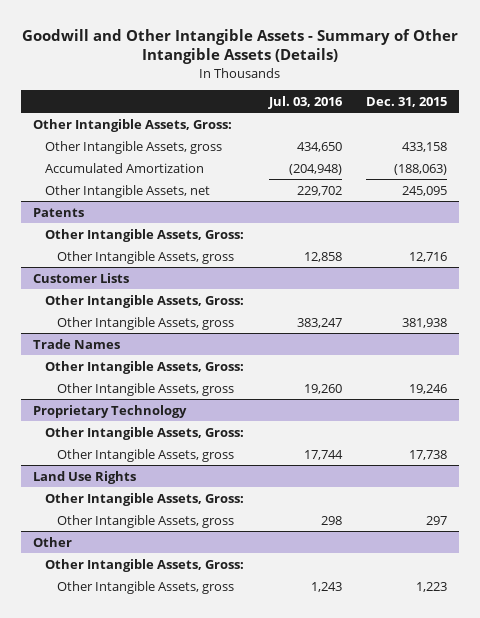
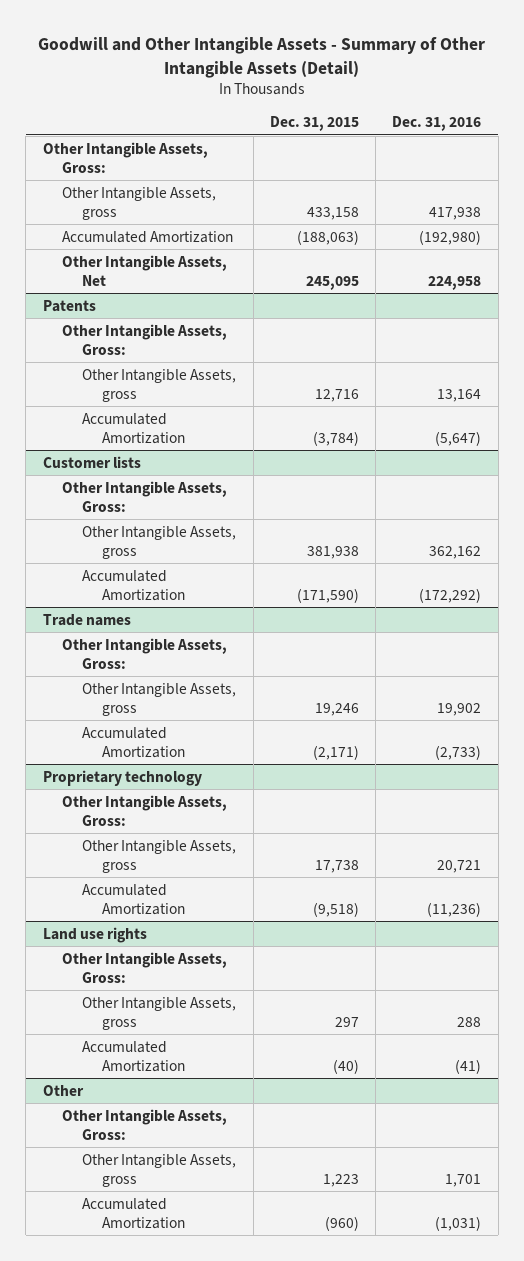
- Goodwill and Other Intangible Assets - Summary of Other Intangible Assets (Details)
+ Goodwill and Other Intangible Assets - Summary of Other Intangible Assets (Detail)
- | Jul. 03, 2016 | Dec. 31, 2015
+ | Dec. 31, 2015 | Dec. 31, 2016
- Other Intangible Assets, net | 229,702 | 245,095
+ Other Intangible Assets, Net | 245,095 | 224,958
- Customer Lists
@ Patents
+ Accumulated Amortization | (3,784) | (5,647)
+ Customer lists
- Trade Names
+ Accumulated Amortization | (171,590) | (172,292)
+ Trade names
- Proprietary Technology
+ Accumulated Amortization | (2,171) | (2,733)
+ Proprietary technology
- Land Use Rights
+ Accumulated Amortization | (9,518) | (11,236)
+ Land use rights
+ Accumulated Amortization | (40) | (41)
@ Other
+ Accumulated Amortization | (960) | (1,031)

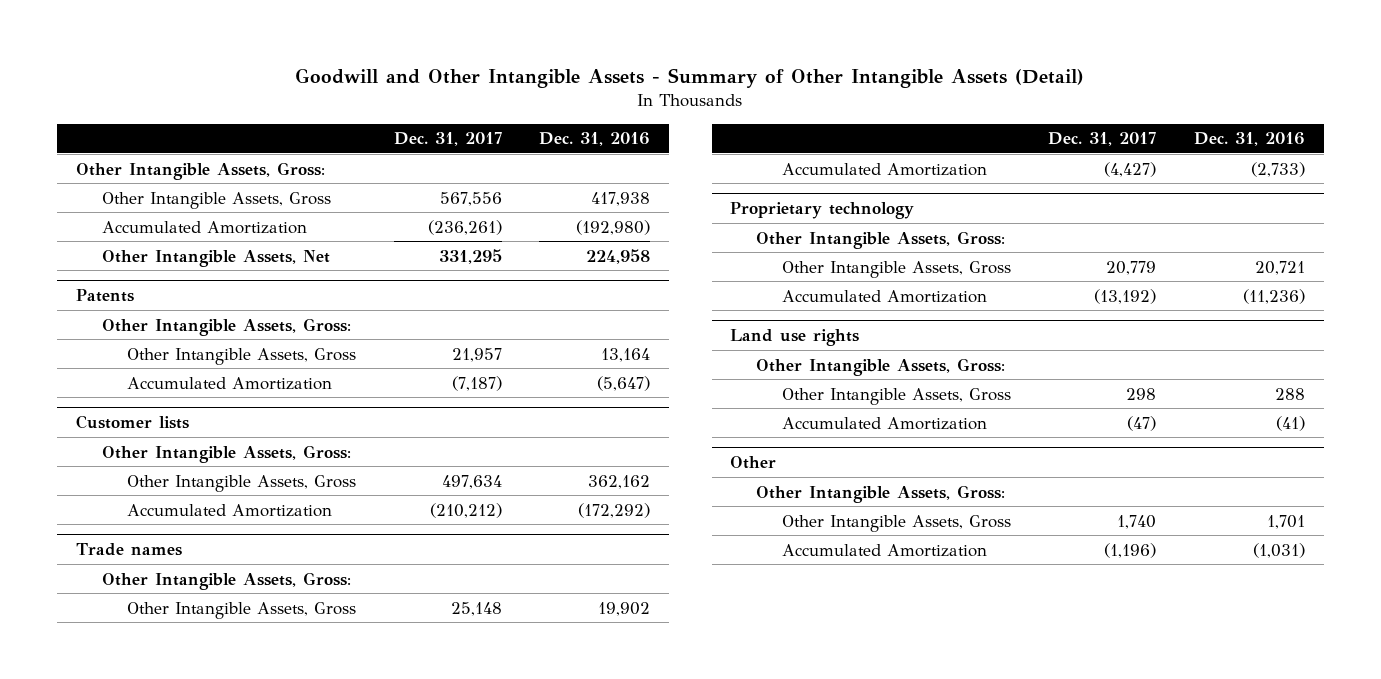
- | Dec. 31, 2015 | Dec. 31, 2016
+ | Dec. 31, 2017 | Dec. 31, 2016
- Other Intangible Assets, gross | 433,158 | 417,938
+ Other Intangible Assets, Gross | 567,556 | 417,938
@ Patents
- Other Intangible Assets, gross | 12,716 | 13,164
+ Other Intangible Assets, Gross | 21,957 | 13,164
@ Customer lists
- Other Intangible Assets, gross | 381,938 | 362,162
+ Other Intangible Assets, Gross | 497,634 | 362,162
@ Trade names
- Other Intangible Assets, gross | 19,246 | 19,902
+ Other Intangible Assets, Gross | 25,148 | 19,902
@ Proprietary technology
- Other Intangible Assets, gross | 17,738 | 20,721
+ Other Intangible Assets, Gross | 20,779 | 20,721
@ Land use rights
- Other Intangible Assets, gross | 297 | 288
+ Other Intangible Assets, Gross | 298 | 288
@ Other
- Other Intangible Assets, gross | 1,223 | 1,701
+ Other Intangible Assets, Gross | 1,740 | 1,701

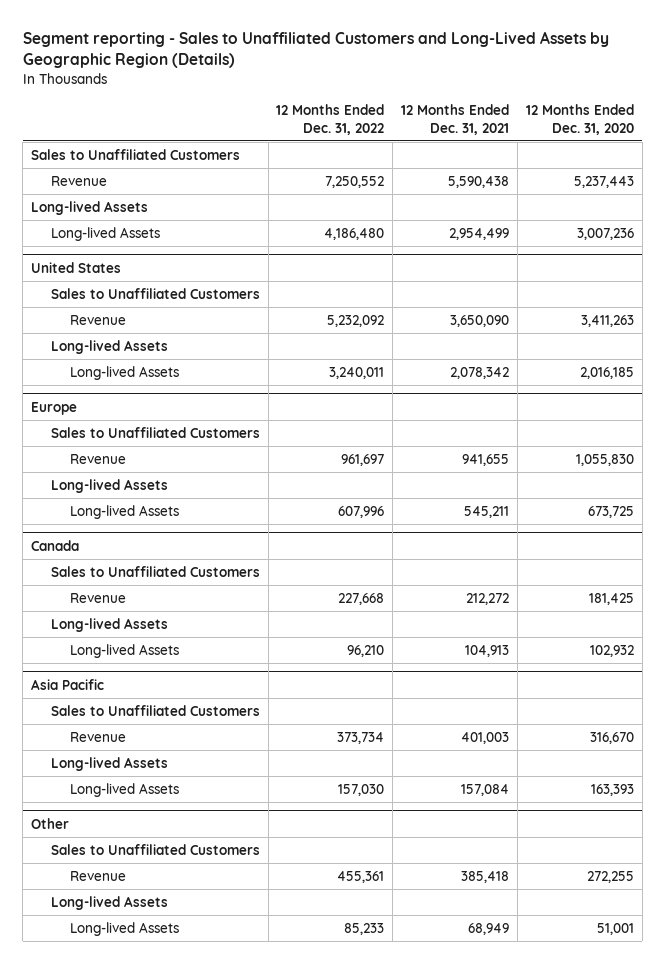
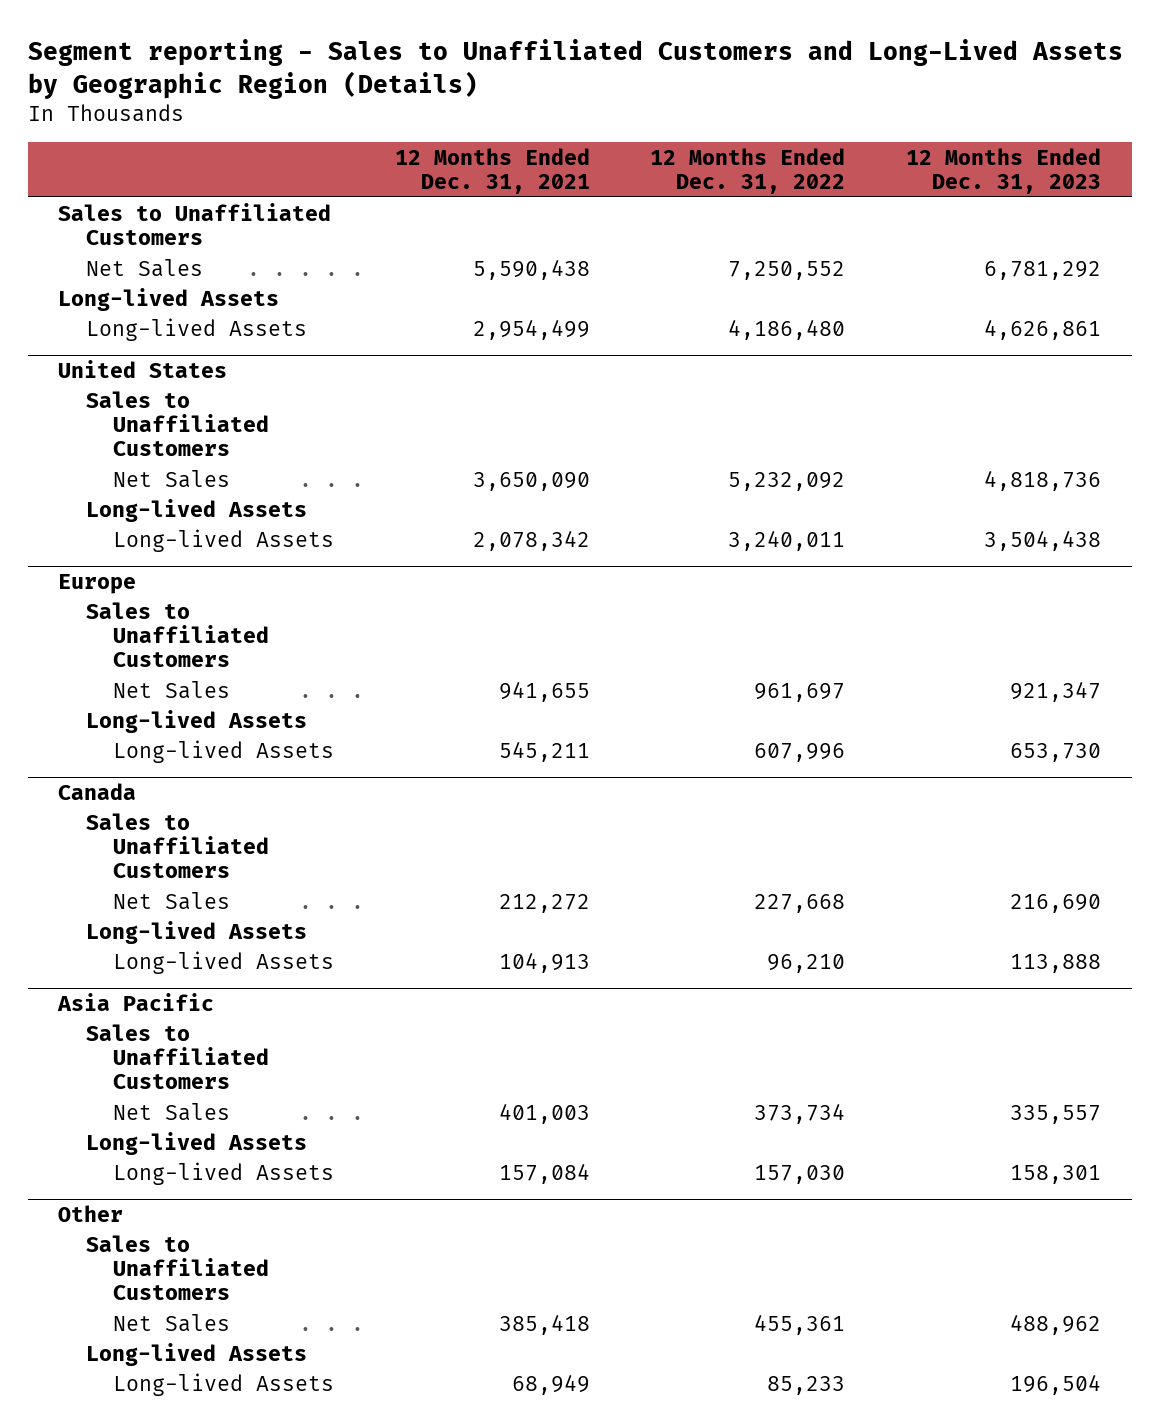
- | 12 Months Ended Dec. 31, 2022 | 12 Months Ended Dec. 31, 2021 | 12 Months Ended Dec. 31, 2020
+ | 12 Months Ended Dec. 31, 2021 | 12 Months Ended Dec. 31, 2022 | 12 Months Ended Dec. 31, 2023
- Revenue | 7,250,552 | 5,590,438 | 5,237,443
+ Net Sales | 5,590,438 | 7,250,552 | 6,781,292
@ United States
- Revenue | 5,232,092 | 3,650,090 | 3,411,263
+ Net Sales | 3,650,090 | 5,232,092 | 4,818,736
@ Europe
- Revenue | 961,697 | 941,655 | 1,055,830
+ Net Sales | 941,655 | 961,697 | 921,347
@ Canada
- Revenue | 227,668 | 212,272 | 181,425
+ Net Sales | 212,272 | 227,668 | 216,690
@ Asia Pacific
- Revenue | 373,734 | 401,003 | 316,670
+ Net Sales | 401,003 | 373,734 | 335,557
@ Other
- Revenue | 455,361 | 385,418 | 272,255
+ Net Sales | 385,418 | 455,361 | 488,962

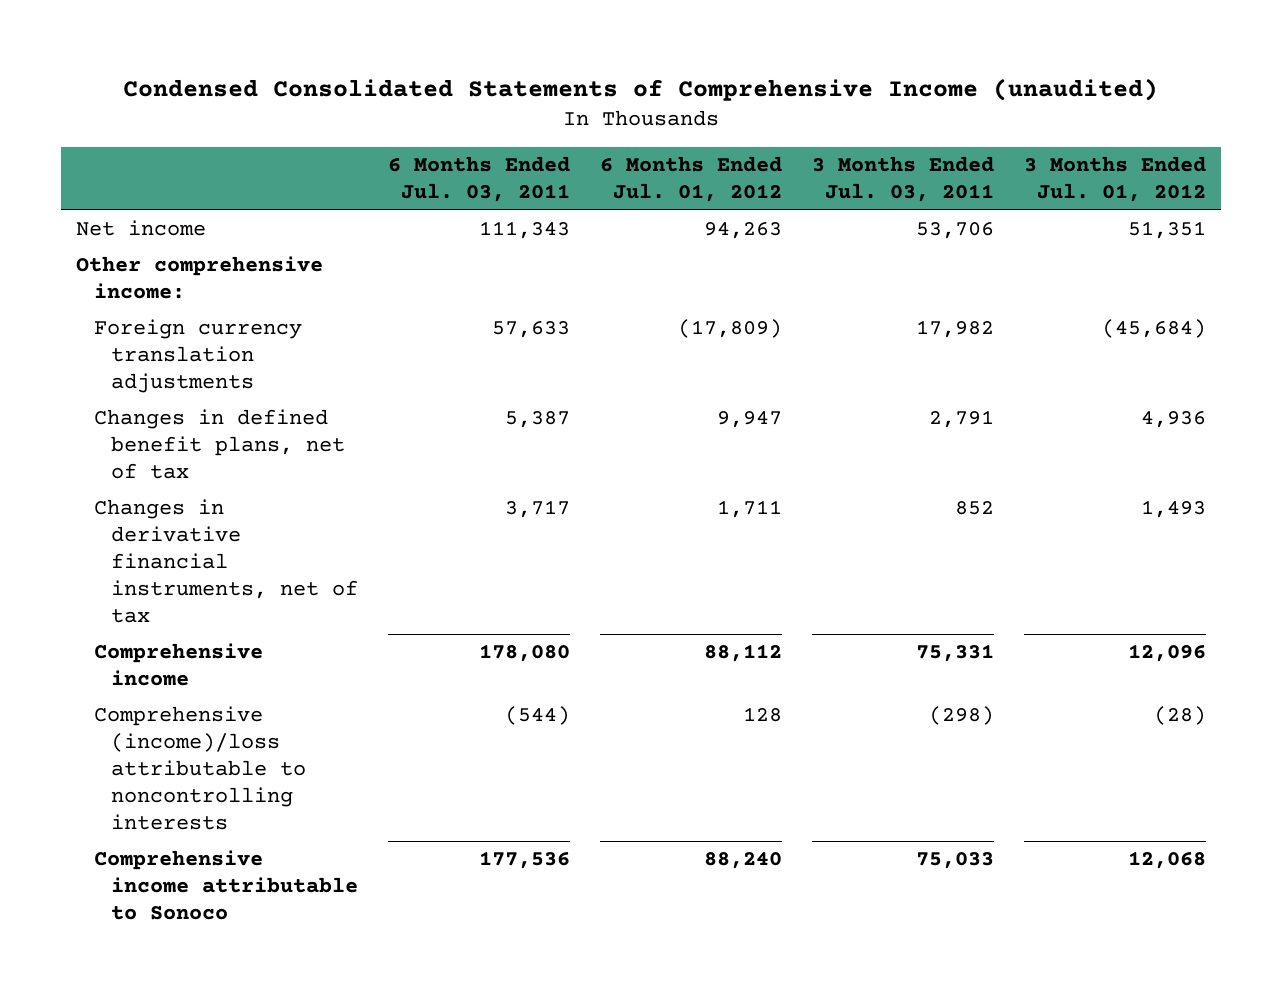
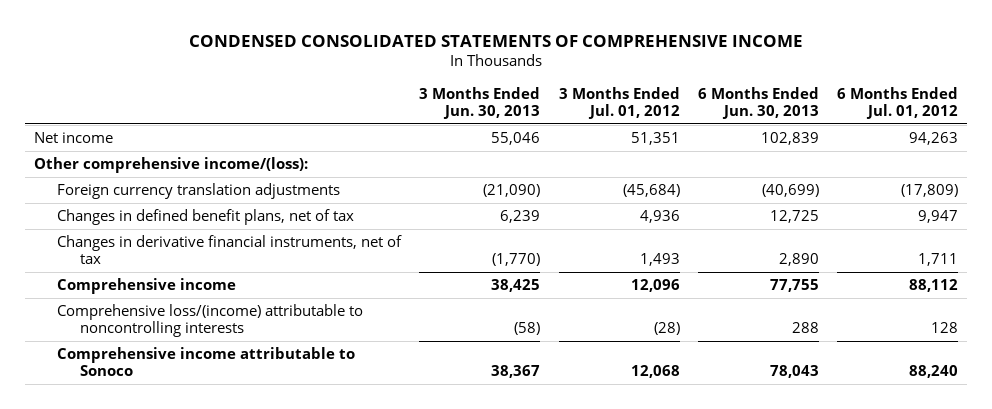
- Condensed Consolidated Statements of Comprehensive Income (unaudited)
+ CONDENSED CONSOLIDATED STATEMENTS OF COMPREHENSIVE INCOME
- | 6 Months Ended Jul. 03, 2011 | 6 Months Ended Jul. 01, 2012 | 3 Months Ended Jul. 03, 2011 | 3 Months Ended Jul. 01, 2012
+ | 3 Months Ended Jun. 30, 2013 | 3 Months Ended Jul. 01, 2012 | 6 Months Ended Jun. 30, 2013 | 6 Months Ended Jul. 01, 2012
- Other comprehensive income:
+ Other comprehensive income/(loss):
- Comprehensive (income)/loss attributable to noncontrolling interests | (544) | 128 | (298) | (28)
+ Comprehensive loss/(income) attributable to noncontrolling interests | (58) | (28) | 288 | 128

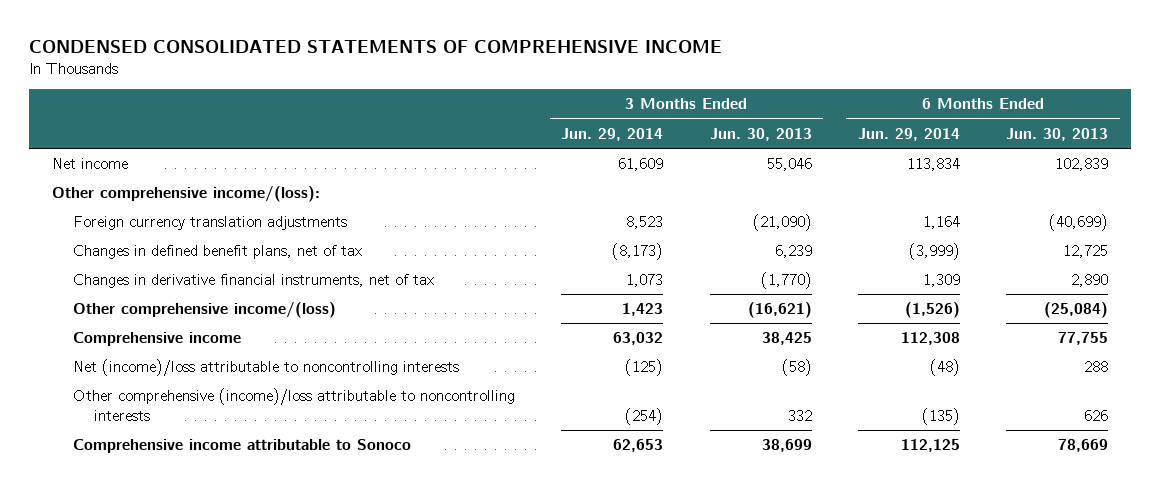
- | 3 Months Ended Jun. 30, 2013 | 3 Months Ended Jul. 01, 2012 | 6 Months Ended Jun. 30, 2013 | 6 Months Ended Jul. 01, 2012
+ | 3 Months Ended Jun. 29, 2014 | 3 Months Ended Jun. 30, 2013 | 6 Months Ended Jun. 29, 2014 | 6 Months Ended Jun. 30, 2013
+ Other comprehensive income/(loss) | 1,423 | (16,621) | (1,526) | (25,084)
- Comprehensive loss/(income) attributable to noncontrolling interests | (58) | (28) | 288 | 128
- Comprehensive income attributable to Sonoco | 38,367 | 12,068 | 78,043 | 88,240
+ Net (income)/loss attributable to noncontrolling interests | (125) | (58) | (48) | 288
+ Other comprehensive (income)/loss attributable to noncontrolling interests | (254) | 332 | (135) | 626
+ Comprehensive income attributable to Sonoco | 62,653 | 38,699 | 112,125 | 78,669

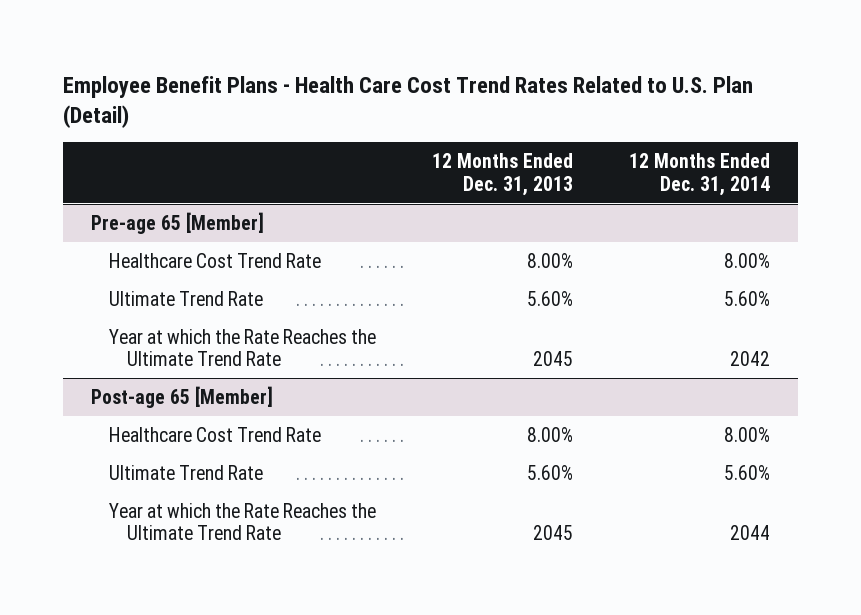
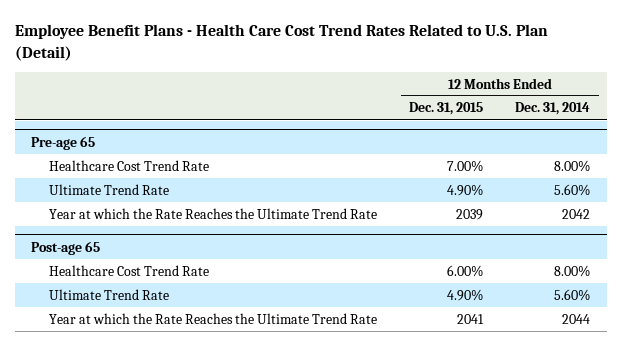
- | 12 Months Ended Dec. 31, 2013 | 12 Months Ended Dec. 31, 2014
+ | 12 Months Ended Dec. 31, 2015 | 12 Months Ended Dec. 31, 2014
- Pre-age 65 [Member]
+ Pre-age 65
- Post-age 65 [Member]
+ Post-age 65

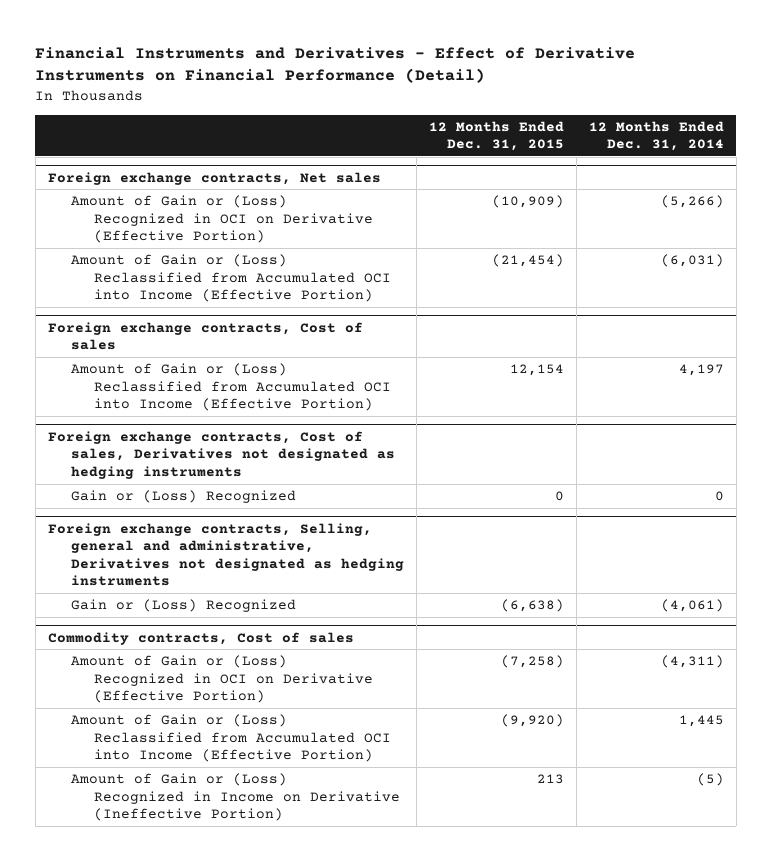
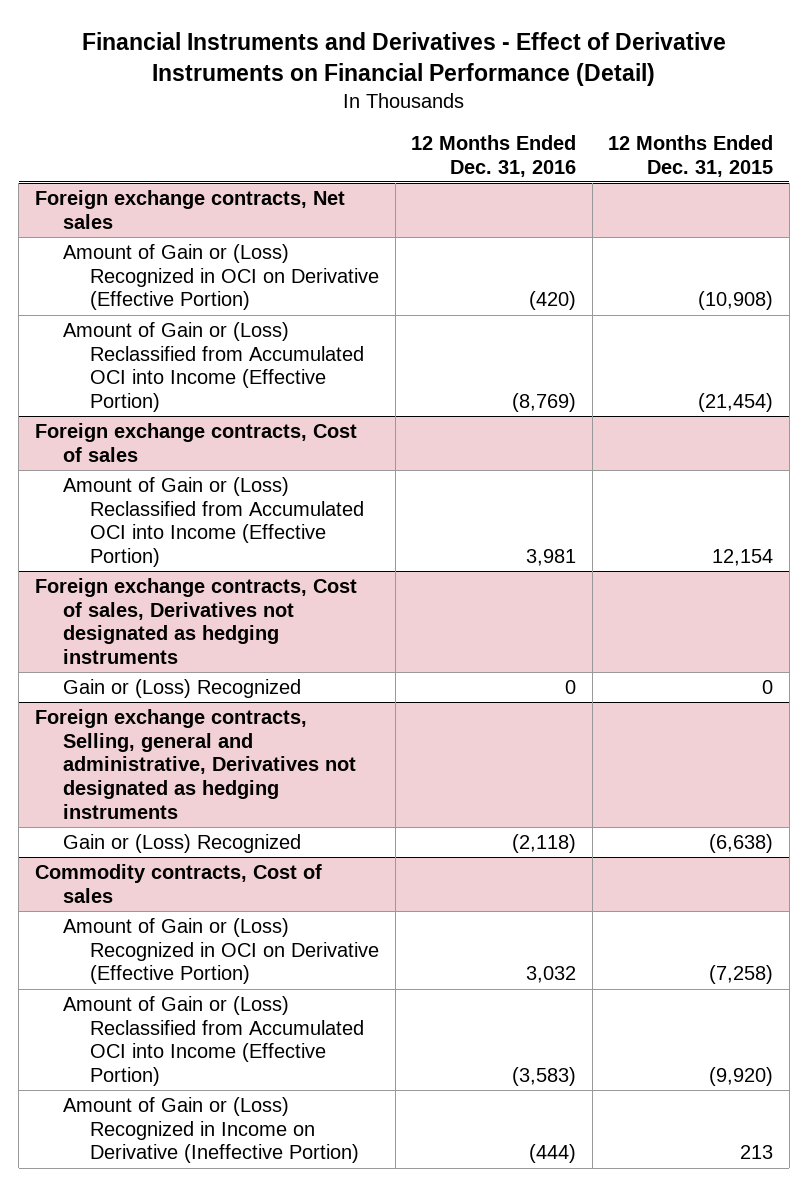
- | 12 Months Ended Dec. 31, 2015 | 12 Months Ended Dec. 31, 2014
+ | 12 Months Ended Dec. 31, 2016 | 12 Months Ended Dec. 31, 2015
@ Foreign exchange contracts, Net sales
- Amount of Gain or (Loss) Recognized in OCI on Derivative (Effective Portion) | (10,909) | (5,266)
+ Amount of Gain or (Loss) Recognized in OCI on Derivative (Effective Portion) | (420) | (10,908)

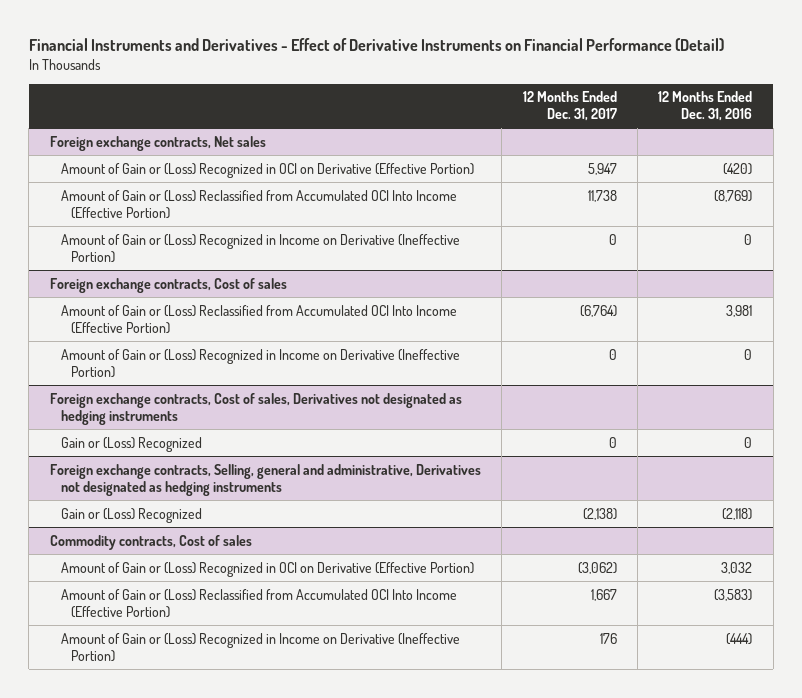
- | 12 Months Ended Dec. 31, 2016 | 12 Months Ended Dec. 31, 2015
+ | 12 Months Ended Dec. 31, 2017 | 12 Months Ended Dec. 31, 2016
@ Foreign exchange contracts, Net sales
- Amount of Gain or (Loss) Reclassified from Accumulated OCI into Income (Effective Portion) | (8,769) | (21,454)
+ Amount of Gain or (Loss) Reclassified from Accumulated OCI Into Income (Effective Portion) | 11,738 | (8,769)
+ Amount of Gain or (Loss) Recognized in Income on Derivative (Ineffective Portion) | 0 | 0
@ Foreign exchange contracts, Cost of sales
- Amount of Gain or (Loss) Reclassified from Accumulated OCI into Income (Effective Portion) | 3,981 | 12,154
+ Amount of Gain or (Loss) Reclassified from Accumulated OCI Into Income (Effective Portion) | (6,764) | 3,981
+ Amount of Gain or (Loss) Recognized in Income on Derivative (Ineffective Portion) | 0 | 0
@ Commodity contracts, Cost of sales
- Amount of Gain or (Loss) Reclassified from Accumulated OCI into Income (Effective Portion) | (3,583) | (9,920)
+ Amount of Gain or (Loss) Reclassified from Accumulated OCI Into Income (Effective Portion) | 1,667 | (3,583)

